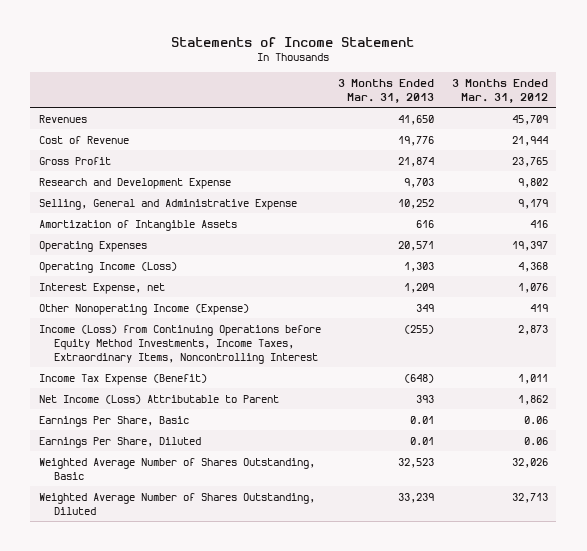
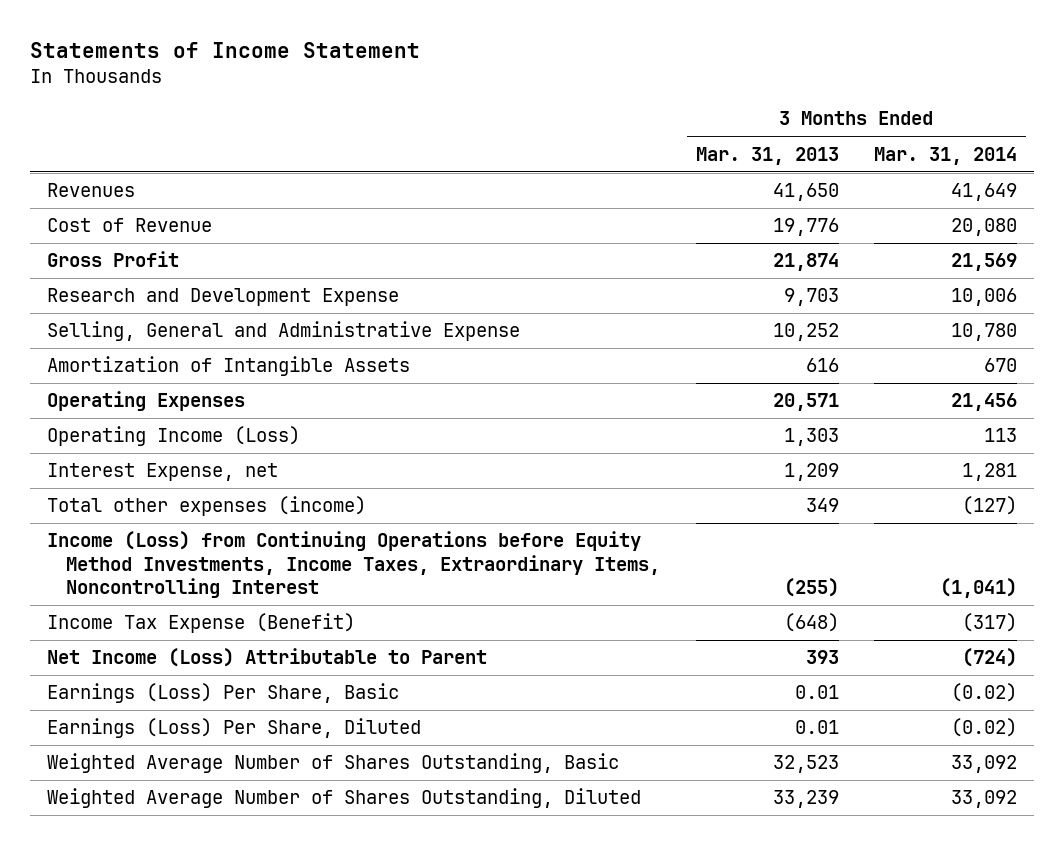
- | 3 Months Ended Mar. 31, 2013 | 3 Months Ended Mar. 31, 2012
+ | 3 Months Ended Mar. 31, 2013 | 3 Months Ended Mar. 31, 2014
- Other Nonoperating Income (Expense) | 349 | 419
+ Total other expenses (income) | 349 | (127)
- Earnings Per Share, Basic | 0.01 | 0.06
- Earnings Per Share, Diluted | 0.01 | 0.06
+ Earnings (Loss) Per Share, Basic | 0.01 | (0.02)
+ Earnings (Loss) Per Share, Diluted | 0.01 | (0.02)

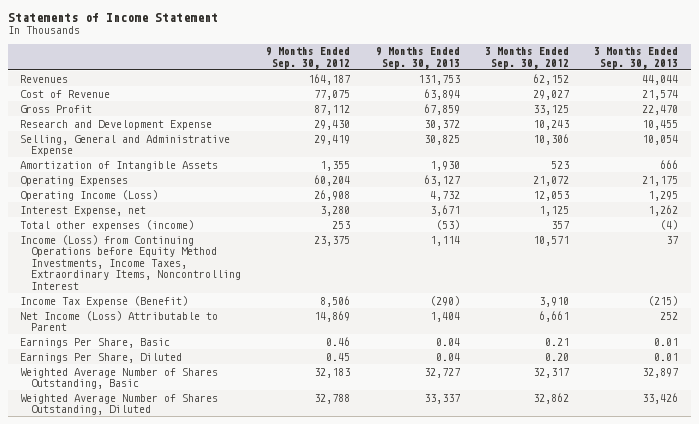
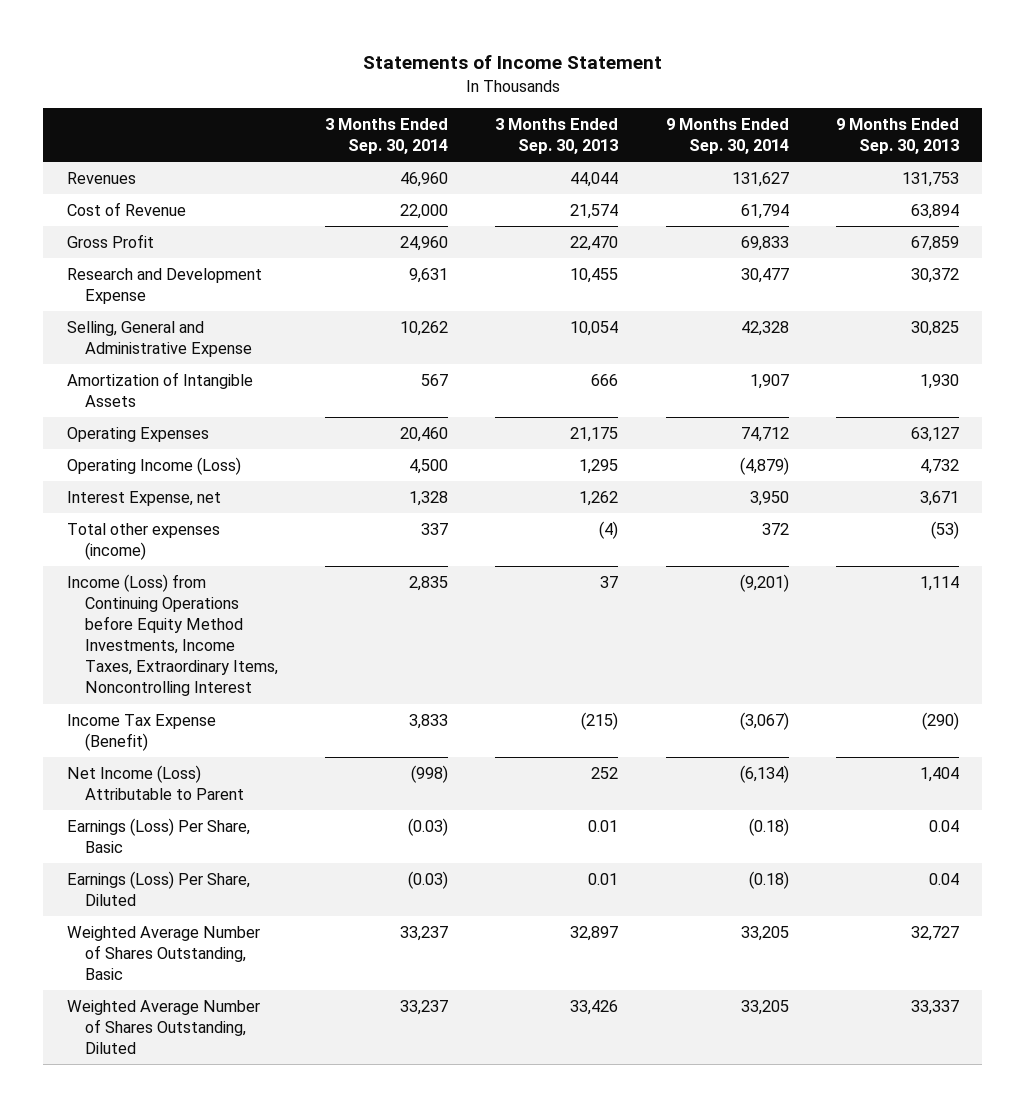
- | 9 Months Ended Sep. 30, 2012 | 9 Months Ended Sep. 30, 2013 | 3 Months Ended Sep. 30, 2012 | 3 Months Ended Sep. 30, 2013
+ | 3 Months Ended Sep. 30, 2014 | 3 Months Ended Sep. 30, 2013 | 9 Months Ended Sep. 30, 2014 | 9 Months Ended Sep. 30, 2013
- Earnings Per Share, Basic | 0.46 | 0.04 | 0.21 | 0.01
- Earnings Per Share, Diluted | 0.45 | 0.04 | 0.20 | 0.01
+ Earnings (Loss) Per Share, Basic | (0.03) | 0.01 | (0.18) | 0.04
+ Earnings (Loss) Per Share, Diluted | (0.03) | 0.01 | (0.18) | 0.04

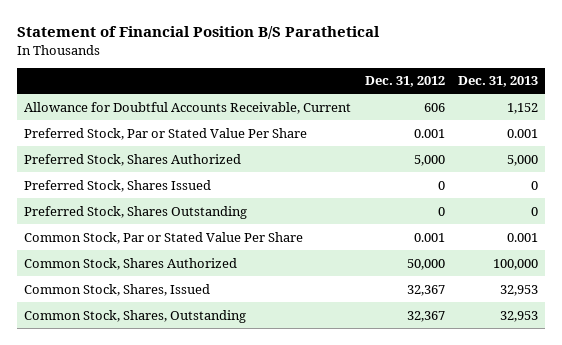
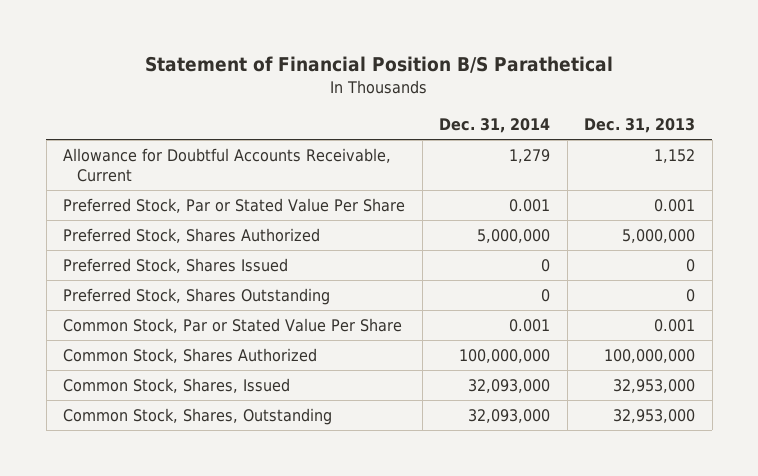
- | Dec. 31, 2012 | Dec. 31, 2013
+ | Dec. 31, 2014 | Dec. 31, 2013
- Preferred Stock, Shares Authorized | 5,000 | 5,000
+ Preferred Stock, Shares Authorized | 5,000,000 | 5,000,000
- Common Stock, Shares Authorized | 50,000 | 100,000
- Common Stock, Shares, Issued | 32,367 | 32,953
- Common Stock, Shares, Outstanding | 32,367 | 32,953
+ Common Stock, Shares Authorized | 100,000,000 | 100,000,000
+ Common Stock, Shares, Issued | 32,093,000 | 32,953,000
+ Common Stock, Shares, Outstanding | 32,093,000 | 32,953,000

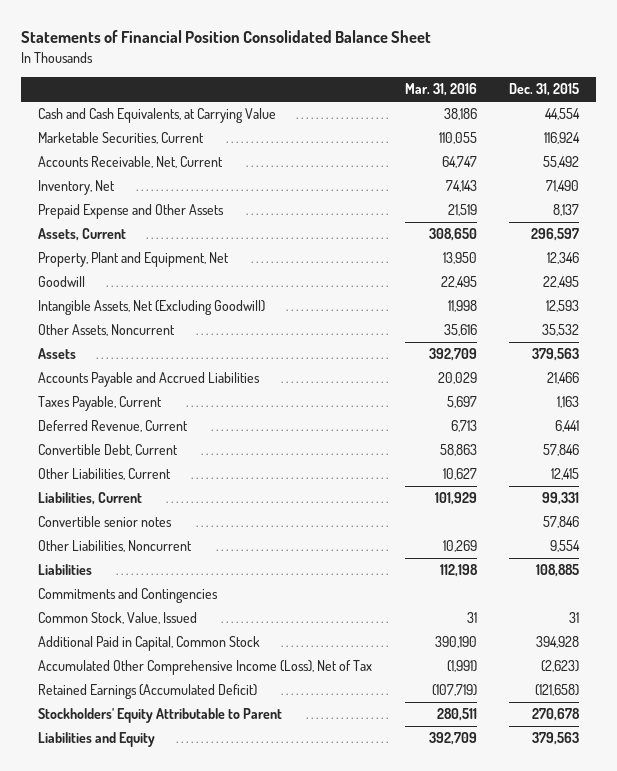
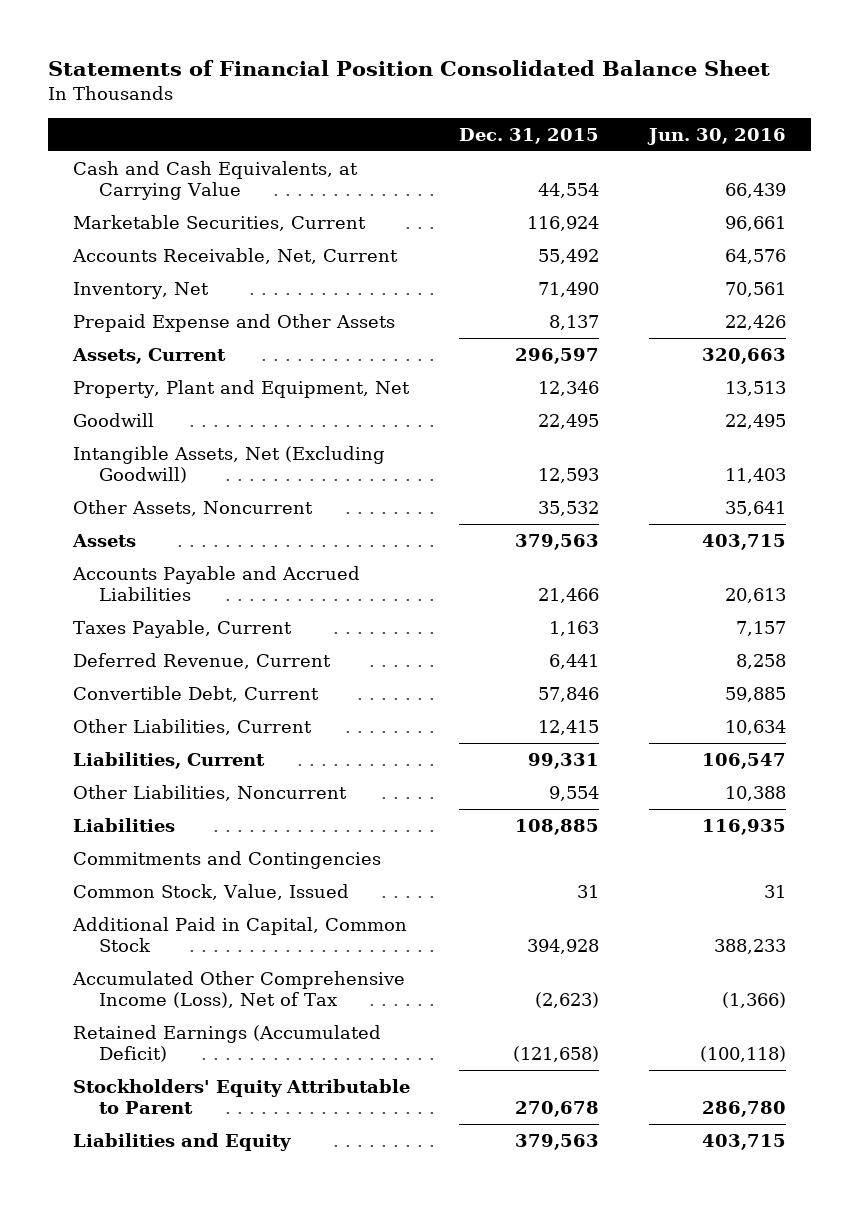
- | Mar. 31, 2016 | Dec. 31, 2015
+ | Dec. 31, 2015 | Jun. 30, 2016
- Convertible senior notes | | 57,846

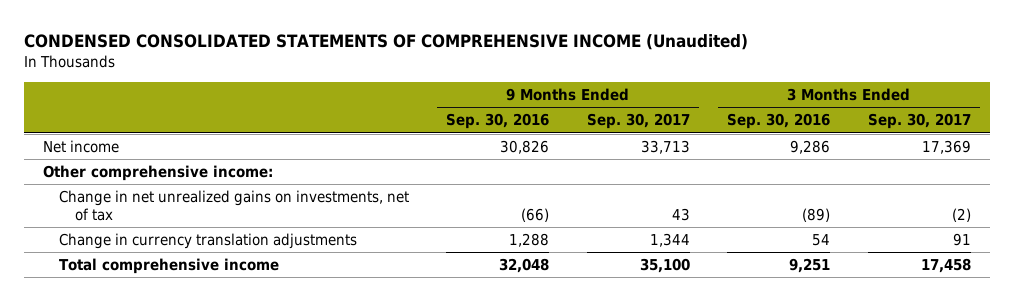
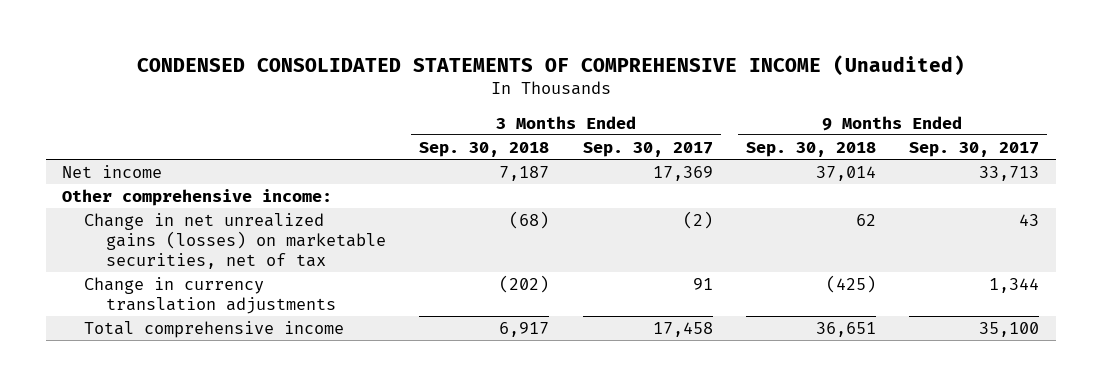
- | 9 Months Ended Sep. 30, 2016 | 9 Months Ended Sep. 30, 2017 | 3 Months Ended Sep. 30, 2016 | 3 Months Ended Sep. 30, 2017
+ | 3 Months Ended Sep. 30, 2018 | 3 Months Ended Sep. 30, 2017 | 9 Months Ended Sep. 30, 2018 | 9 Months Ended Sep. 30, 2017
- Change in net unrealized gains on investments, net of tax | (66) | 43 | (89) | (2)
+ Change in net unrealized gains (losses) on marketable securities, net of tax | (68) | (2) | 62 | 43

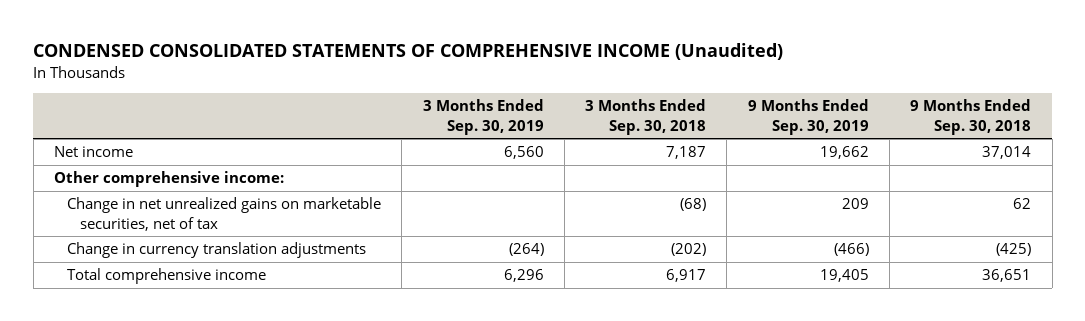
- | 3 Months Ended Sep. 30, 2018 | 3 Months Ended Sep. 30, 2017 | 9 Months Ended Sep. 30, 2018 | 9 Months Ended Sep. 30, 2017
+ | 3 Months Ended Sep. 30, 2019 | 3 Months Ended Sep. 30, 2018 | 9 Months Ended Sep. 30, 2019 | 9 Months Ended Sep. 30, 2018
- Change in net unrealized gains (losses) on marketable securities, net of tax | (68) | (2) | 62 | 43
+ Change in net unrealized gains on marketable securities, net of tax | | (68) | 209 | 62

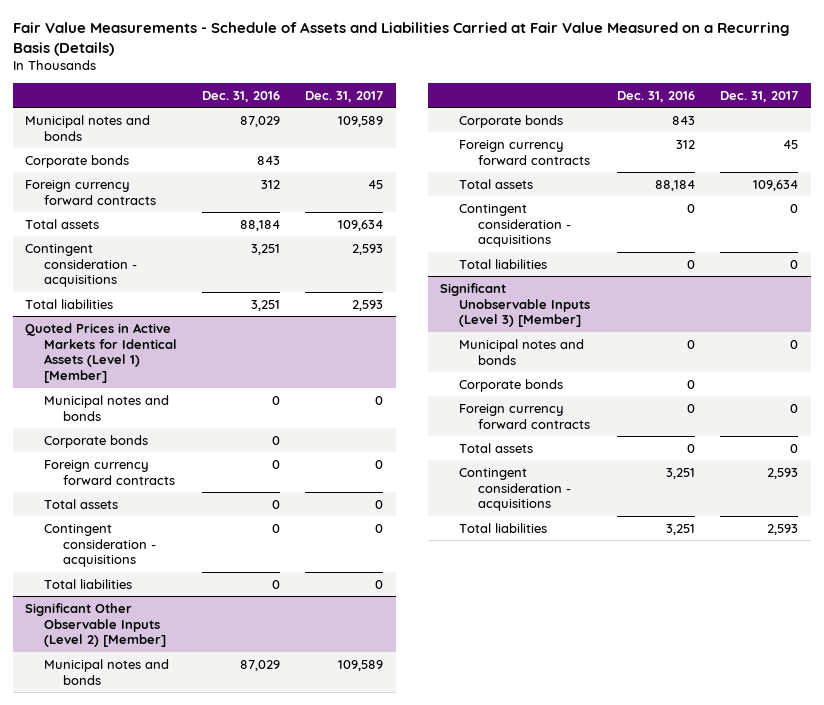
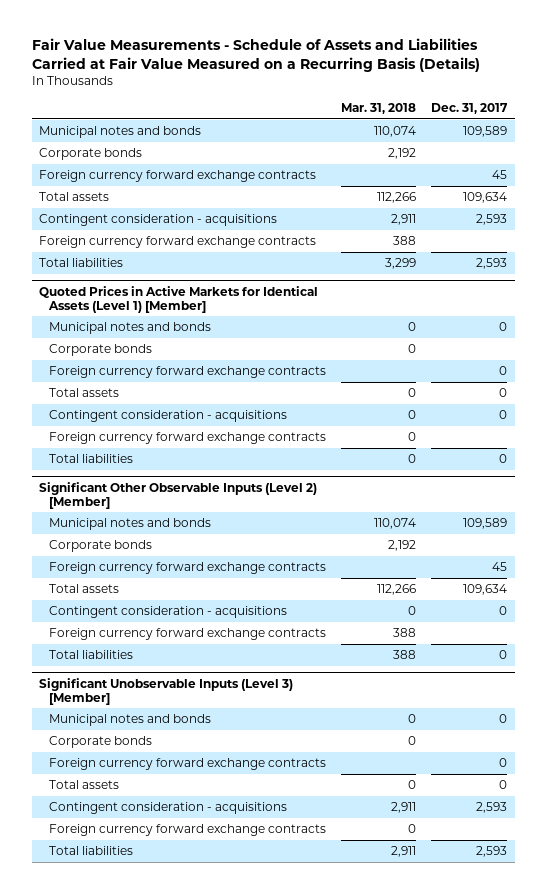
- | Dec. 31, 2016 | Dec. 31, 2017
+ | Mar. 31, 2018 | Dec. 31, 2017
- Foreign currency forward contracts | 312 | 45
+ Foreign currency forward exchange contracts | | 45
+ Foreign currency forward exchange contracts | 388 |
@ Quoted Prices in Active Markets for Identical Assets (Level 1) [Member]
- Foreign currency forward contracts | 0 | 0
+ Foreign currency forward exchange contracts | | 0
+ Foreign currency forward exchange contracts | 0 |
@ Significant Other Observable Inputs (Level 2) [Member]
- Foreign currency forward contracts | 312 | 45
+ Foreign currency forward exchange contracts | | 45
+ Foreign currency forward exchange contracts | 388 |
@ Significant Unobservable Inputs (Level 3) [Member]
- Foreign currency forward contracts | 0 | 0
+ Foreign currency forward exchange contracts | | 0
+ Foreign currency forward exchange contracts | 0 |

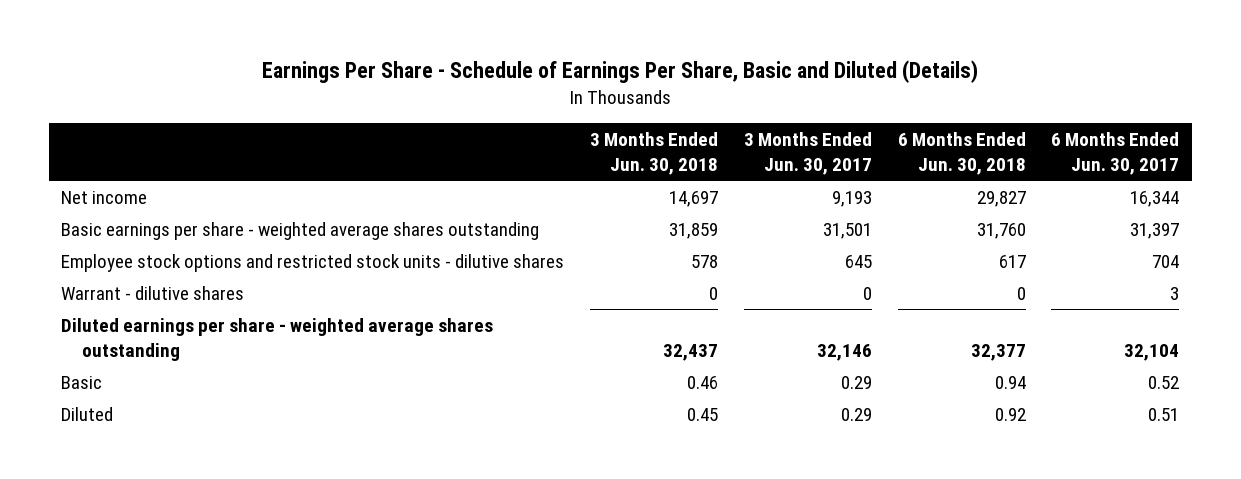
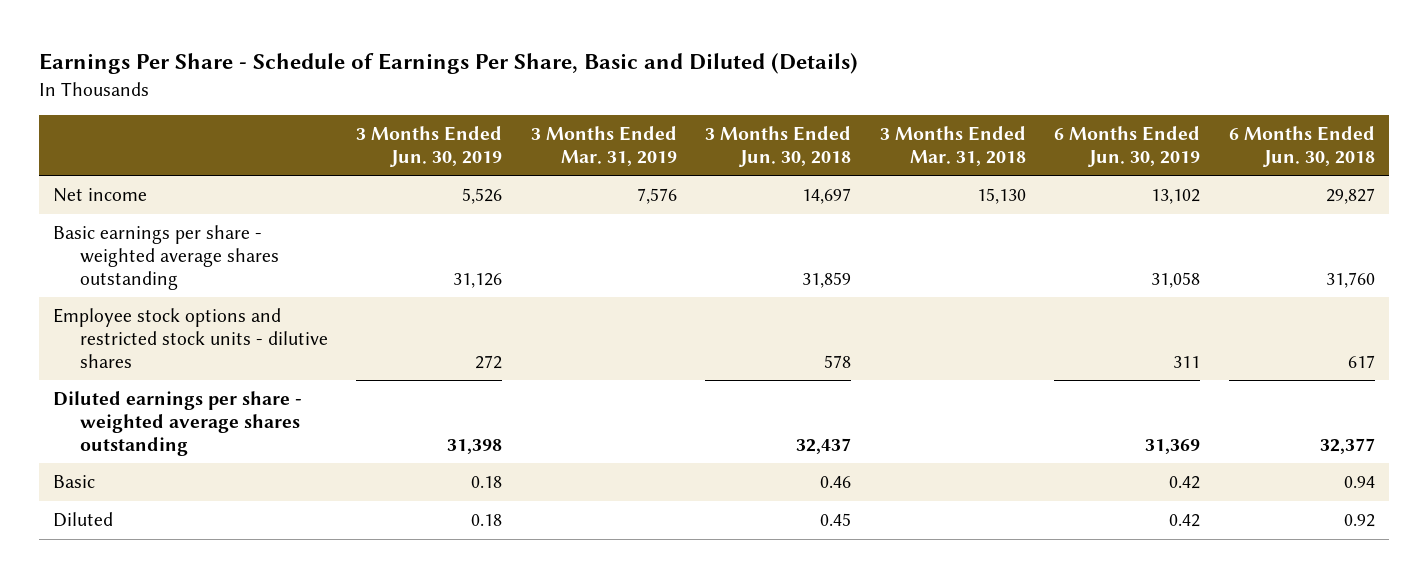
- | 3 Months Ended Jun. 30, 2018 | 3 Months Ended Jun. 30, 2017 | 6 Months Ended Jun. 30, 2018 | 6 Months Ended Jun. 30, 2017
+ | 3 Months Ended Jun. 30, 2019 | 3 Months Ended Mar. 31, 2019 | 3 Months Ended Jun. 30, 2018 | 3 Months Ended Mar. 31, 2018 | 6 Months Ended Jun. 30, 2019 | 6 Months Ended Jun. 30, 2018
- Warrant - dilutive shares | 0 | 0 | 0 | 3

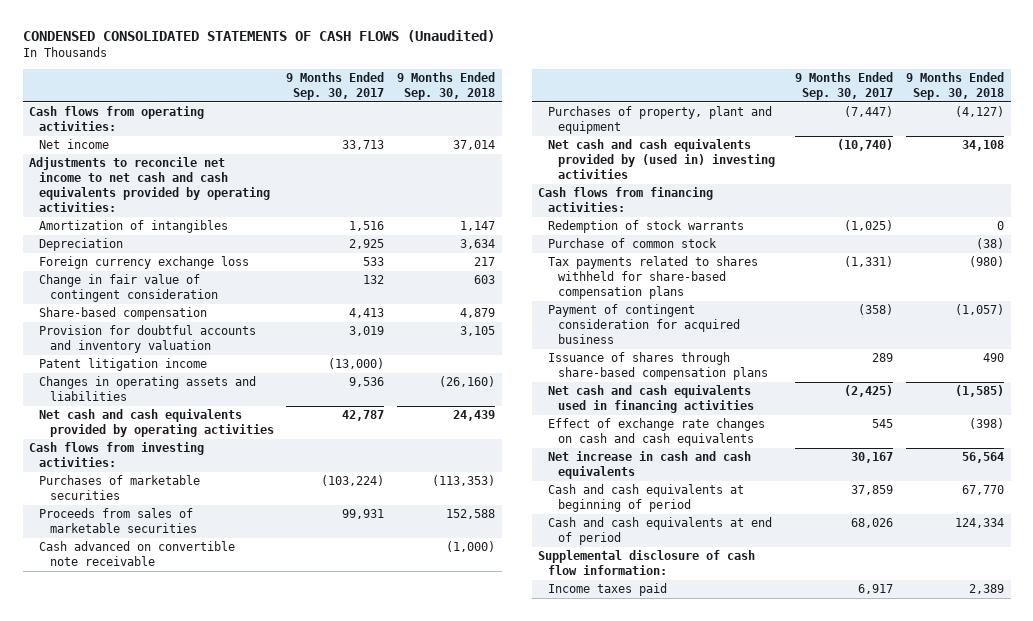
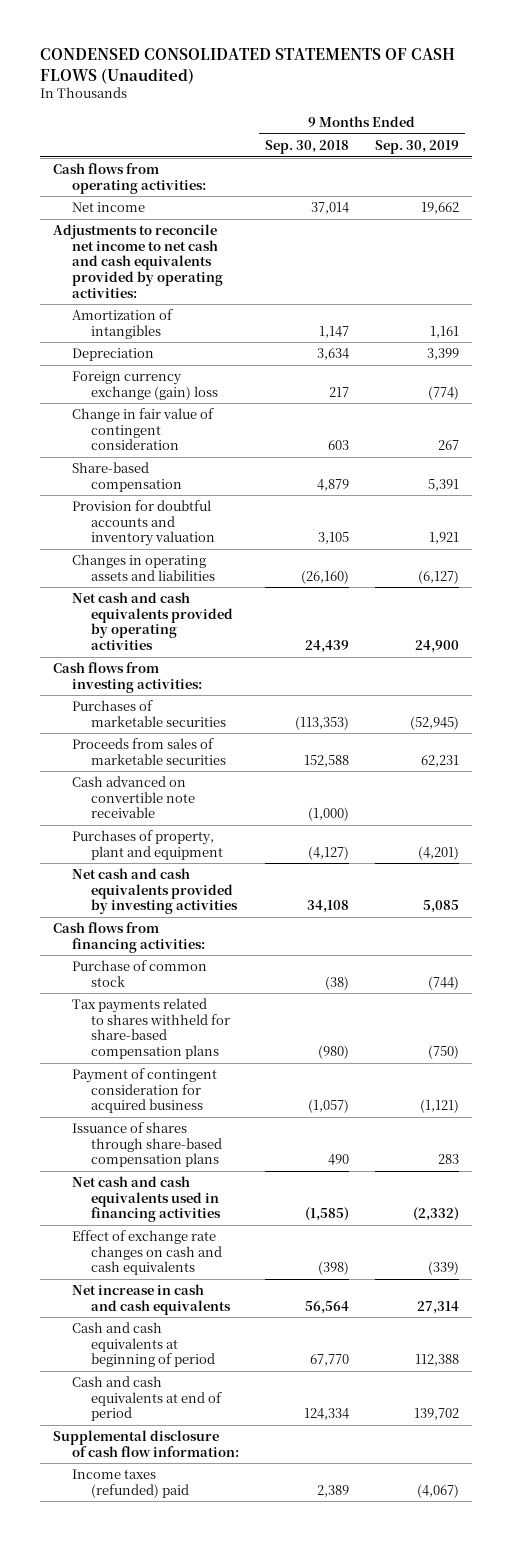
- | 9 Months Ended Sep. 30, 2017 | 9 Months Ended Sep. 30, 2018
+ | 9 Months Ended Sep. 30, 2018 | 9 Months Ended Sep. 30, 2019
- Foreign currency exchange loss | 533 | 217
+ Foreign currency exchange (gain) loss | 217 | (774)
- Patent litigation income | (13,000) |
- Net cash and cash equivalents provided by (used in) investing activities | (10,740) | 34,108
+ Net cash and cash equivalents provided by investing activities | 34,108 | 5,085
- Redemption of stock warrants | (1,025) | 0
- Income taxes paid | 6,917 | 2,389
+ Income taxes (refunded) paid | 2,389 | (4,067)

